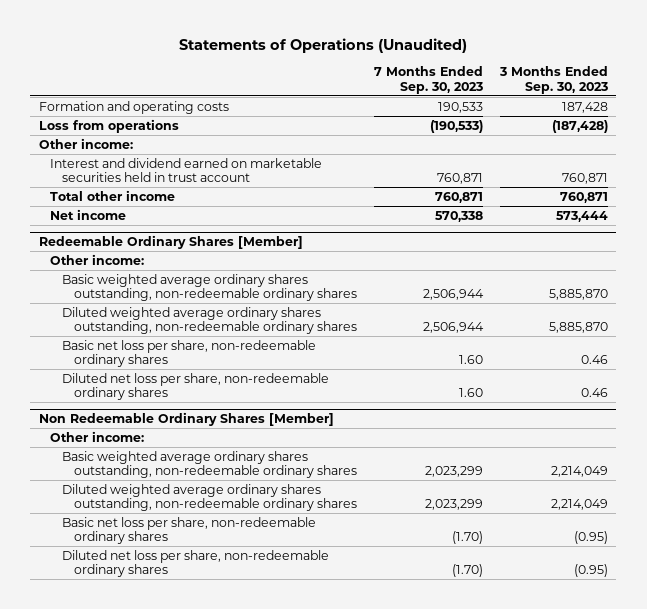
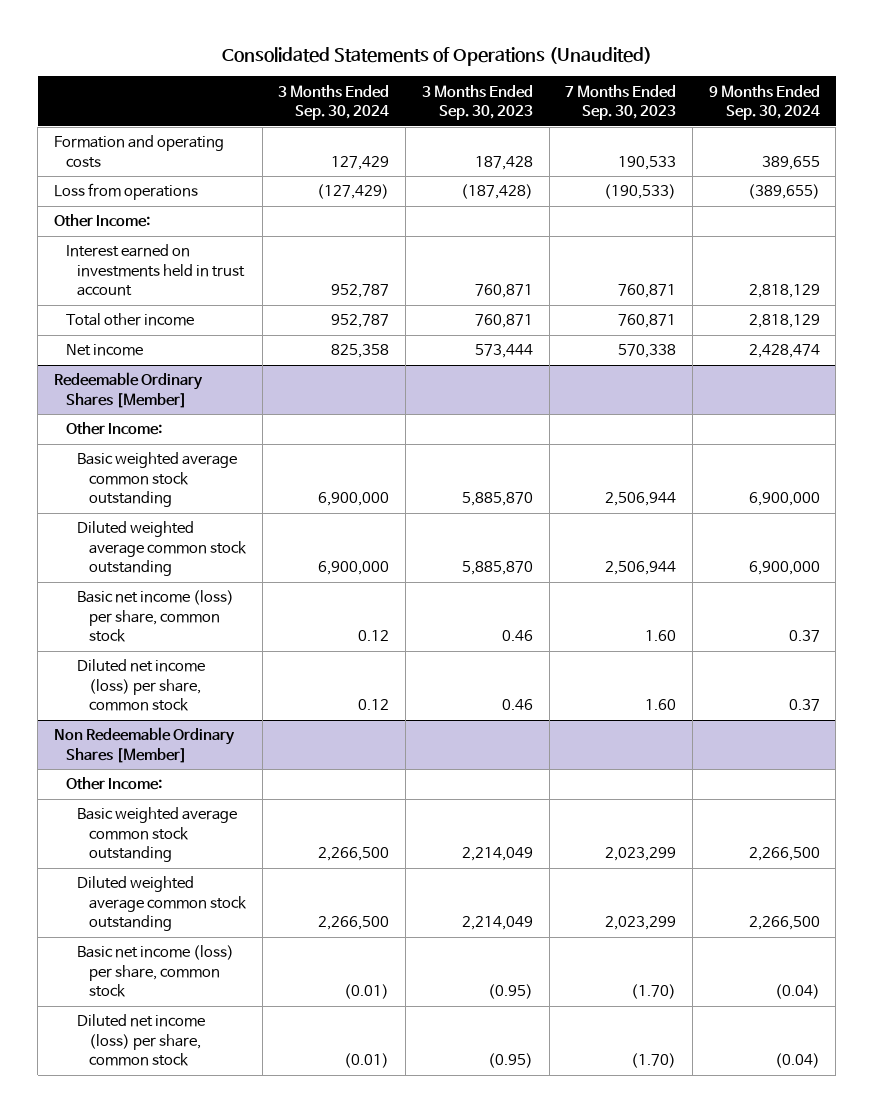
- Statements of Operations (Unaudited)
+ Consolidated Statements of Operations (Unaudited)
- | 7 Months Ended Sep. 30, 2023 | 3 Months Ended Sep. 30, 2023
+ | 3 Months Ended Sep. 30, 2024 | 3 Months Ended Sep. 30, 2023 | 7 Months Ended Sep. 30, 2023 | 9 Months Ended Sep. 30, 2024
- Other income:
- Interest and dividend earned on marketable securities held in trust account | 760,871 | 760,871
+ Other Income:
+ Interest earned on investments held in trust account | 952,787 | 760,871 | 760,871 | 2,818,129
@ Redeemable Ordinary Shares [Member]
- Other income:
- Basic weighted average ordinary shares outstanding, non-redeemable ordinary shares | 2,506,944 | 5,885,870
- Diluted weighted average ordinary shares outstanding, non-redeemable ordinary shares | 2,506,944 | 5,885,870
- Basic net loss per share, non-redeemable ordinary shares | 1.60 | 0.46
- Diluted net loss per share, non-redeemable ordinary shares | 1.60 | 0.46
+ Other Income:
+ Basic weighted average common stock outstanding | 6,900,000 | 5,885,870 | 2,506,944 | 6,900,000
+ Diluted weighted average common stock outstanding | 6,900,000 | 5,885,870 | 2,506,944 | 6,900,000
+ Basic net income (loss) per share, common stock | 0.12 | 0.46 | 1.60 | 0.37
+ Diluted net income (loss) per share, common stock | 0.12 | 0.46 | 1.60 | 0.37
@ Non Redeemable Ordinary Shares [Member]
- Other income:
- Basic weighted average ordinary shares outstanding, non-redeemable ordinary shares | 2,023,299 | 2,214,049
- Diluted weighted average ordinary shares outstanding, non-redeemable ordinary shares | 2,023,299 | 2,214,049
- Basic net loss per share, non-redeemable ordinary shares | (1.70) | (0.95)
- Diluted net loss per share, non-redeemable ordinary shares | (1.70) | (0.95)
+ Other Income:
+ Basic weighted average common stock outstanding | 2,266,500 | 2,214,049 | 2,023,299 | 2,266,500
+ Diluted weighted average common stock outstanding | 2,266,500 | 2,214,049 | 2,023,299 | 2,266,500
+ Basic net income (loss) per share, common stock | (0.01) | (0.95) | (1.70) | (0.04)
+ Diluted net income (loss) per share, common stock | (0.01) | (0.95) | (1.70) | (0.04)

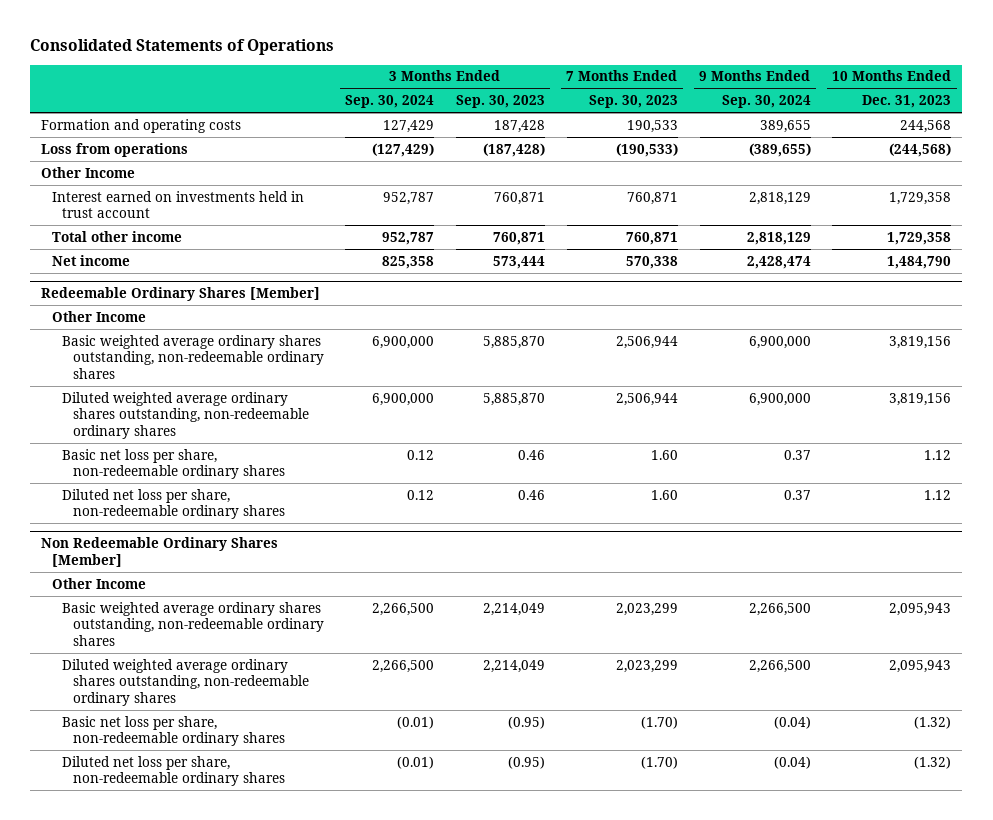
- Consolidated Statements of Operations (Unaudited)
+ Consolidated Statements of Operations
- | 3 Months Ended Sep. 30, 2024 | 3 Months Ended Sep. 30, 2023 | 7 Months Ended Sep. 30, 2023 | 9 Months Ended Sep. 30, 2024
+ | 3 Months Ended Sep. 30, 2024 | 3 Months Ended Sep. 30, 2023 | 7 Months Ended Sep. 30, 2023 | 9 Months Ended Sep. 30, 2024 | 10 Months Ended Dec. 31, 2023
- Other Income:
+ Other Income
@ Redeemable Ordinary Shares [Member]
- Other Income:
- Basic weighted average common stock outstanding | 6,900,000 | 5,885,870 | 2,506,944 | 6,900,000
- Diluted weighted average common stock outstanding | 6,900,000 | 5,885,870 | 2,506,944 | 6,900,000
- Basic net income (loss) per share, common stock | 0.12 | 0.46 | 1.60 | 0.37
- Diluted net income (loss) per share, common stock | 0.12 | 0.46 | 1.60 | 0.37
+ Other Income
+ Basic weighted average ordinary shares outstanding, non-redeemable ordinary shares | 6,900,000 | 5,885,870 | 2,506,944 | 6,900,000 | 3,819,156
+ Diluted weighted average ordinary shares outstanding, non-redeemable ordinary shares | 6,900,000 | 5,885,870 | 2,506,944 | 6,900,000 | 3,819,156
+ Basic net loss per share, non-redeemable ordinary shares | 0.12 | 0.46 | 1.60 | 0.37 | 1.12
+ Diluted net loss per share, non-redeemable ordinary shares | 0.12 | 0.46 | 1.60 | 0.37 | 1.12
@ Non Redeemable Ordinary Shares [Member]
- Other Income:
- Basic weighted average common stock outstanding | 2,266,500 | 2,214,049 | 2,023,299 | 2,266,500
- Diluted weighted average common stock outstanding | 2,266,500 | 2,214,049 | 2,023,299 | 2,266,500
- Basic net income (loss) per share, common stock | (0.01) | (0.95) | (1.70) | (0.04)
- Diluted net income (loss) per share, common stock | (0.01) | (0.95) | (1.70) | (0.04)
+ Other Income
+ Basic weighted average ordinary shares outstanding, non-redeemable ordinary shares | 2,266,500 | 2,214,049 | 2,023,299 | 2,266,500 | 2,095,943
+ Diluted weighted average ordinary shares outstanding, non-redeemable ordinary shares | 2,266,500 | 2,214,049 | 2,023,299 | 2,266,500 | 2,095,943
+ Basic net loss per share, non-redeemable ordinary shares | (0.01) | (0.95) | (1.70) | (0.04) | (1.32)
+ Diluted net loss per share, non-redeemable ordinary shares | (0.01) | (0.95) | (1.70) | (0.04) | (1.32)

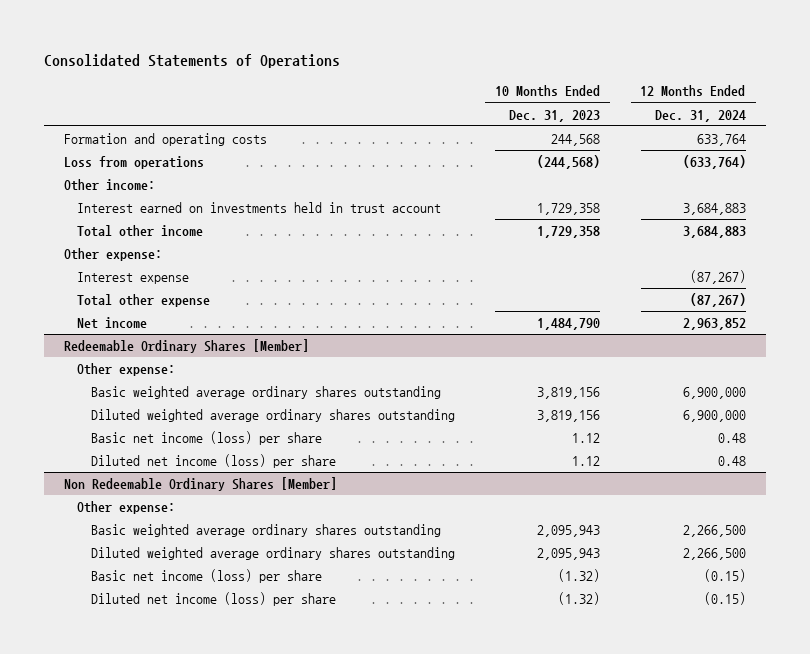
- | 3 Months Ended Sep. 30, 2024 | 3 Months Ended Sep. 30, 2023 | 7 Months Ended Sep. 30, 2023 | 9 Months Ended Sep. 30, 2024 | 10 Months Ended Dec. 31, 2023
+ | 10 Months Ended Dec. 31, 2023 | 12 Months Ended Dec. 31, 2024
- Other Income
+ Other income:
+ Other expense:
+ Interest expense | | (87,267)
+ Total other expense | | (87,267)
@ Redeemable Ordinary Shares [Member]
- Other Income
- Basic weighted average ordinary shares outstanding, non-redeemable ordinary shares | 6,900,000 | 5,885,870 | 2,506,944 | 6,900,000 | 3,819,156
- Diluted weighted average ordinary shares outstanding, non-redeemable ordinary shares | 6,900,000 | 5,885,870 | 2,506,944 | 6,900,000 | 3,819,156
- Basic net loss per share, non-redeemable ordinary shares | 0.12 | 0.46 | 1.60 | 0.37 | 1.12
- Diluted net loss per share, non-redeemable ordinary shares | 0.12 | 0.46 | 1.60 | 0.37 | 1.12
+ Other expense:
+ Basic weighted average ordinary shares outstanding | 3,819,156 | 6,900,000
+ Diluted weighted average ordinary shares outstanding | 3,819,156 | 6,900,000
+ Basic net income (loss) per share | 1.12 | 0.48
+ Diluted net income (loss) per share | 1.12 | 0.48
@ Non Redeemable Ordinary Shares [Member]
- Other Income
- Basic weighted average ordinary shares outstanding, non-redeemable ordinary shares | 2,266,500 | 2,214,049 | 2,023,299 | 2,266,500 | 2,095,943
- Diluted weighted average ordinary shares outstanding, non-redeemable ordinary shares | 2,266,500 | 2,214,049 | 2,023,299 | 2,266,500 | 2,095,943
- Basic net loss per share, non-redeemable ordinary shares | (0.01) | (0.95) | (1.70) | (0.04) | (1.32)
- Diluted net loss per share, non-redeemable ordinary shares | (0.01) | (0.95) | (1.70) | (0.04) | (1.32)
+ Other expense:
+ Basic weighted average ordinary shares outstanding | 2,095,943 | 2,266,500
+ Diluted weighted average ordinary shares outstanding | 2,095,943 | 2,266,500
+ Basic net income (loss) per share | (1.32) | (0.15)
+ Diluted net income (loss) per share | (1.32) | (0.15)

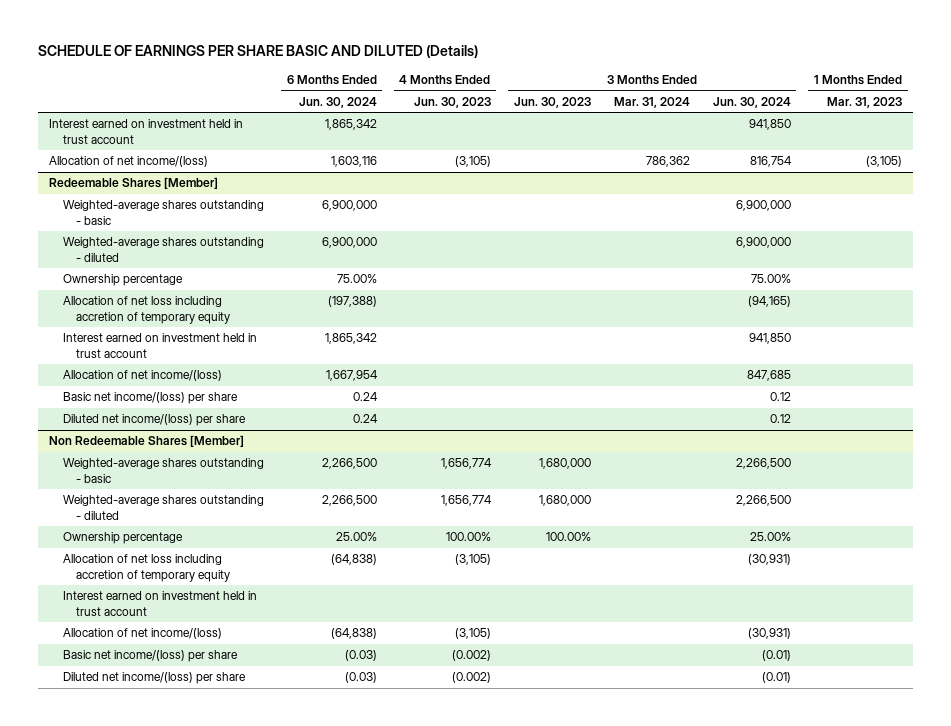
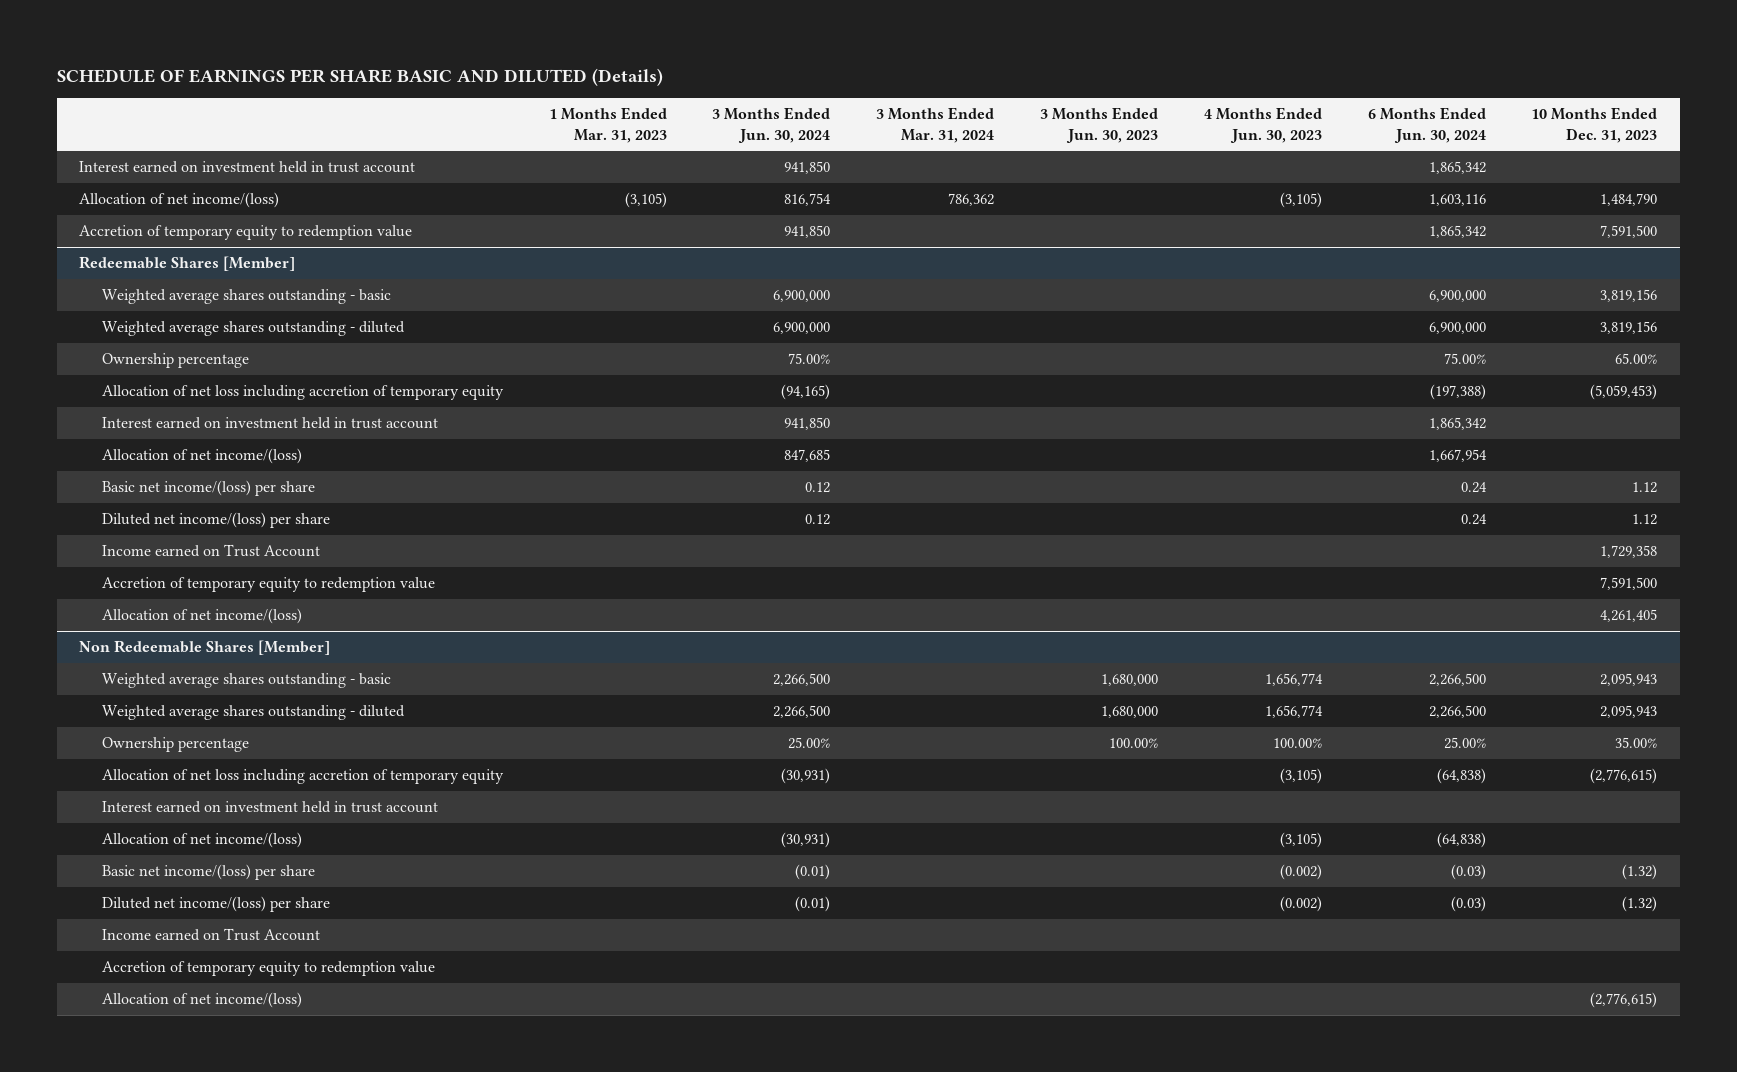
- | 6 Months Ended Jun. 30, 2024 | 4 Months Ended Jun. 30, 2023 | 3 Months Ended Jun. 30, 2023 | 3 Months Ended Mar. 31, 2024 | 3 Months Ended Jun. 30, 2024 | 1 Months Ended Mar. 31, 2023
+ | 1 Months Ended Mar. 31, 2023 | 3 Months Ended Jun. 30, 2024 | 3 Months Ended Mar. 31, 2024 | 3 Months Ended Jun. 30, 2023 | 4 Months Ended Jun. 30, 2023 | 6 Months Ended Jun. 30, 2024 | 10 Months Ended Dec. 31, 2023
+ Accretion of temporary equity to redemption value | | 941,850 | | | | 1,865,342 | 7,591,500
@ Redeemable Shares [Member]
- Weighted-average shares outstanding - basic | 6,900,000 | | | | 6,900,000 |
- Weighted-average shares outstanding - diluted | 6,900,000 | | | | 6,900,000 |
+ Weighted average shares outstanding - basic | | 6,900,000 | | | | 6,900,000 | 3,819,156
+ Weighted average shares outstanding - diluted | | 6,900,000 | | | | 6,900,000 | 3,819,156
+ Income earned on Trust Account | | | | | | | 1,729,358
+ Accretion of temporary equity to redemption value | | | | | | | 7,591,500
+ Allocation of net income/(loss) | | | | | | | 4,261,405
@ Non Redeemable Shares [Member]
- Weighted-average shares outstanding - basic | 2,266,500 | 1,656,774 | 1,680,000 | | 2,266,500 |
- Weighted-average shares outstanding - diluted | 2,266,500 | 1,656,774 | 1,680,000 | | 2,266,500 |
+ Weighted average shares outstanding - basic | | 2,266,500 | | 1,680,000 | 1,656,774 | 2,266,500 | 2,095,943
+ Weighted average shares outstanding - diluted | | 2,266,500 | | 1,680,000 | 1,656,774 | 2,266,500 | 2,095,943
+ Income earned on Trust Account
+ Accretion of temporary equity to redemption value
+ Allocation of net income/(loss) | | | | | | | (2,776,615)

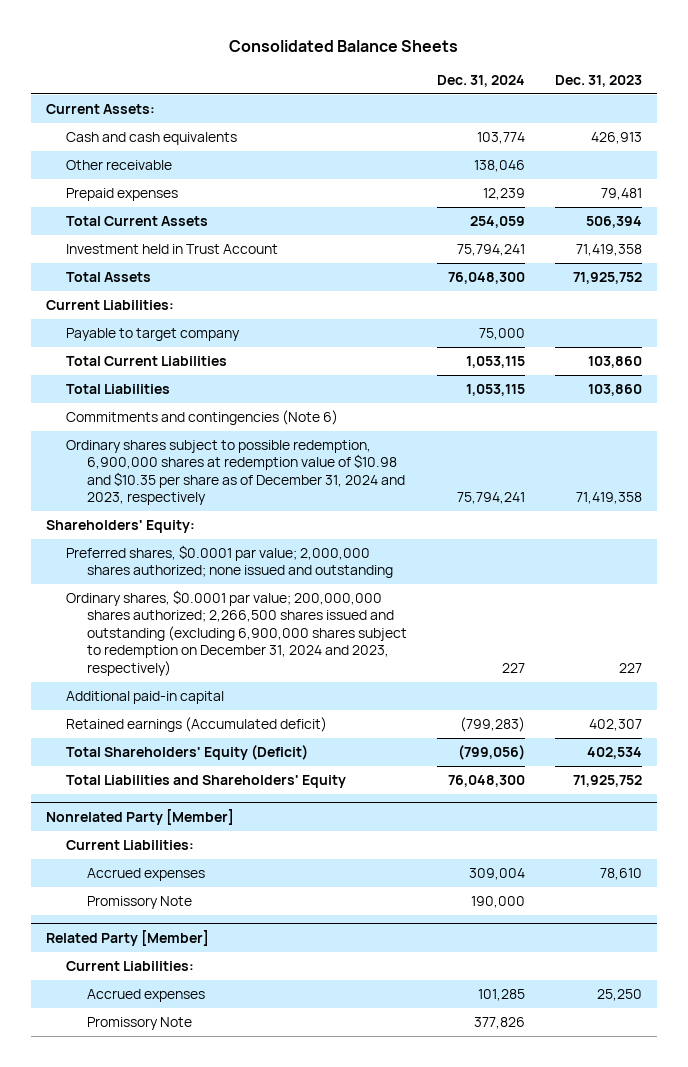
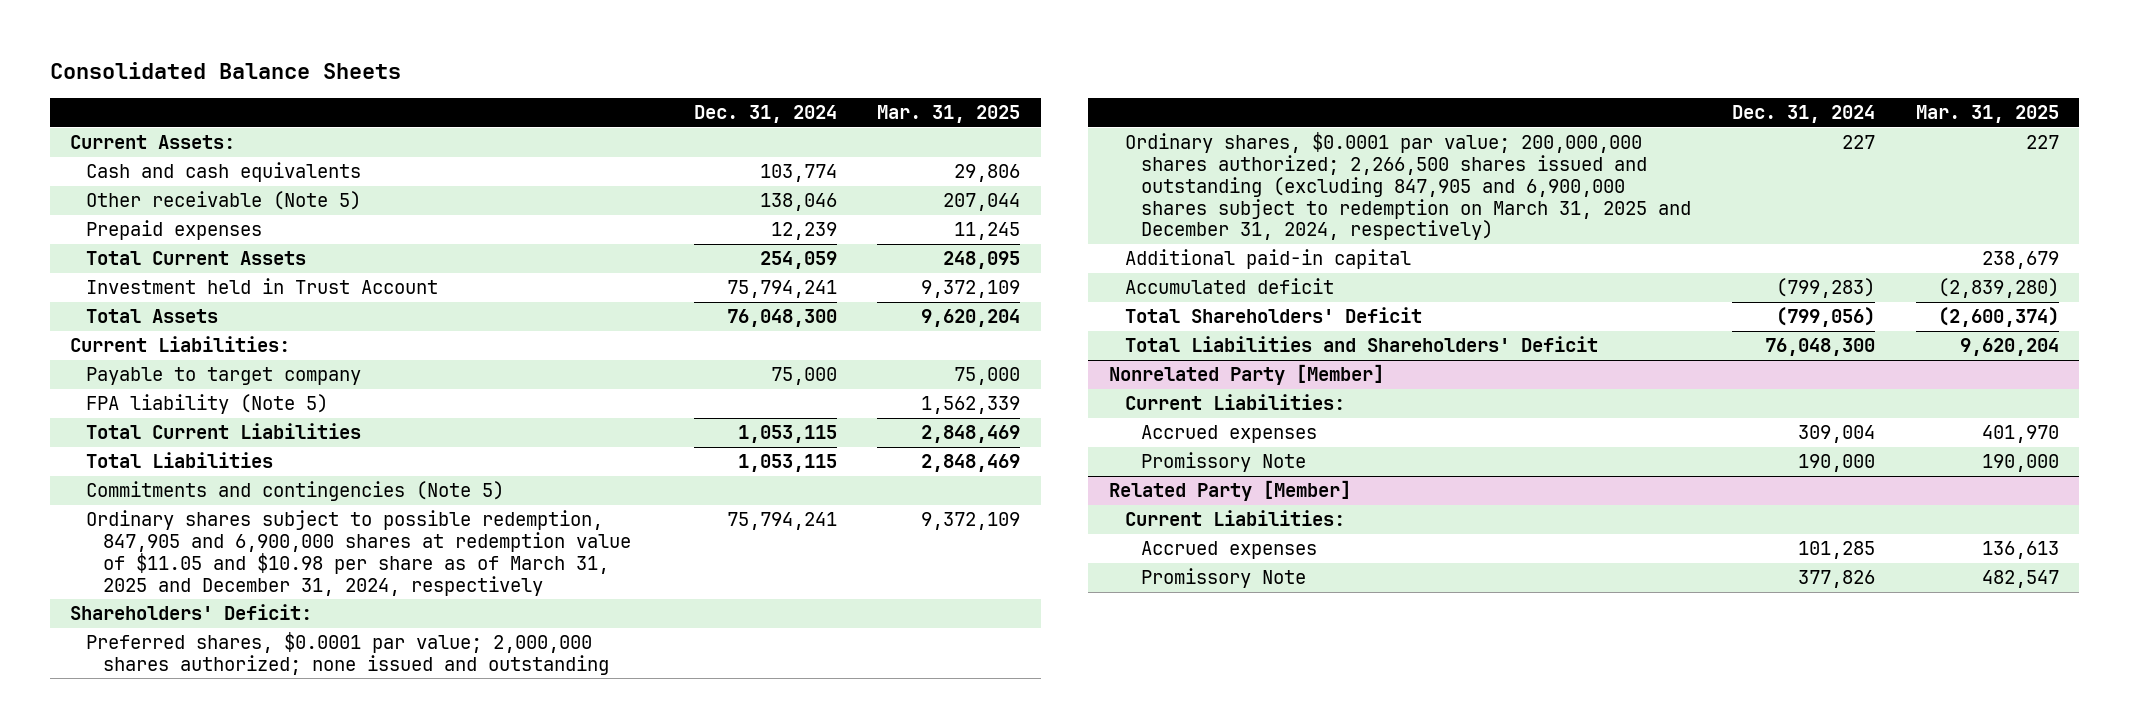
- | Dec. 31, 2024 | Dec. 31, 2023
+ | Dec. 31, 2024 | Mar. 31, 2025
- Other receivable | 138,046 |
+ Other receivable (Note 5) | 138,046 | 207,044
+ FPA liability (Note 5) | | 1,562,339
- Commitments and contingencies (Note 6)
- Ordinary shares subject to possible redemption, 6,900,000 shares at redemption value of $10.98 and $10.35 per share as of December 31, 2024 and 2023, respectively | 75,794,241 | 71,419,358
- Shareholders' Equity:
+ Commitments and contingencies (Note 5)
+ Ordinary shares subject to possible redemption, 847,905 and 6,900,000 shares at redemption value of $11.05 and $10.98 per share as of March 31, 2025 and December 31, 2024, respectively | 75,794,241 | 9,372,109
+ Shareholders' Deficit:
- Ordinary shares, $0.0001 par value; 200,000,000 shares authorized; 2,266,500 shares issued and outstanding (excluding 6,900,000 shares subject to redemption on December 31, 2024 and 2023, respectively) | 227 | 227
+ Ordinary shares, $0.0001 par value; 200,000,000 shares authorized; 2,266,500 shares issued and outstanding (excluding 847,905 and 6,900,000 shares subject to redemption on March 31, 2025 and December 31, 2024, respectively) | 227 | 227
- Retained earnings (Accumulated deficit) | (799,283) | 402,307
- Total Shareholders' Equity (Deficit) | (799,056) | 402,534
- Total Liabilities and Shareholders' Equity | 76,048,300 | 71,925,752
+ Accumulated deficit | (799,283) | (2,839,280)
+ Total Shareholders' Deficit | (799,056) | (2,600,374)
+ Total Liabilities and Shareholders' Deficit | 76,048,300 | 9,620,204

